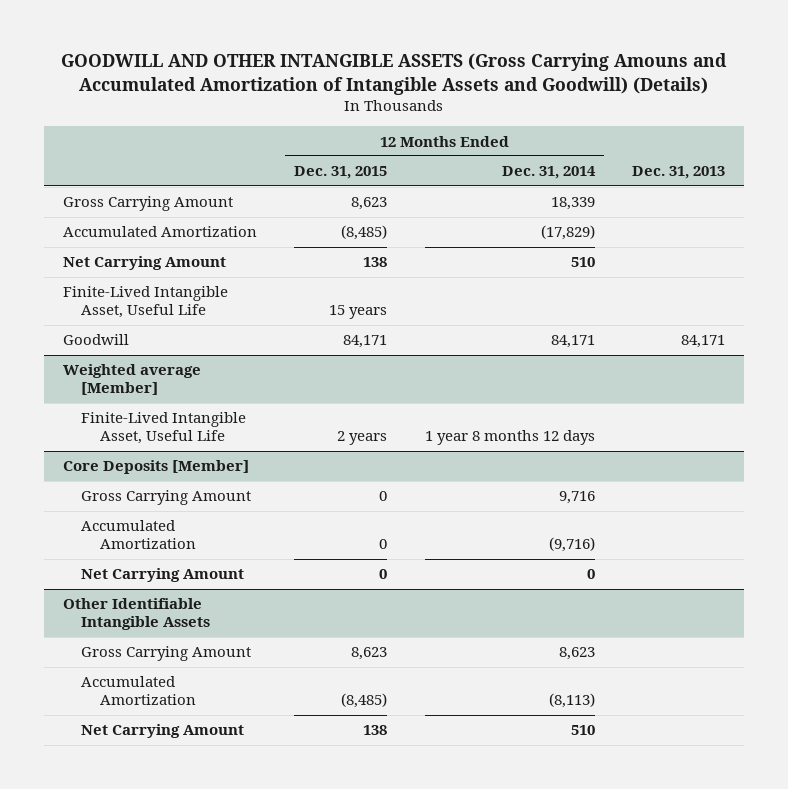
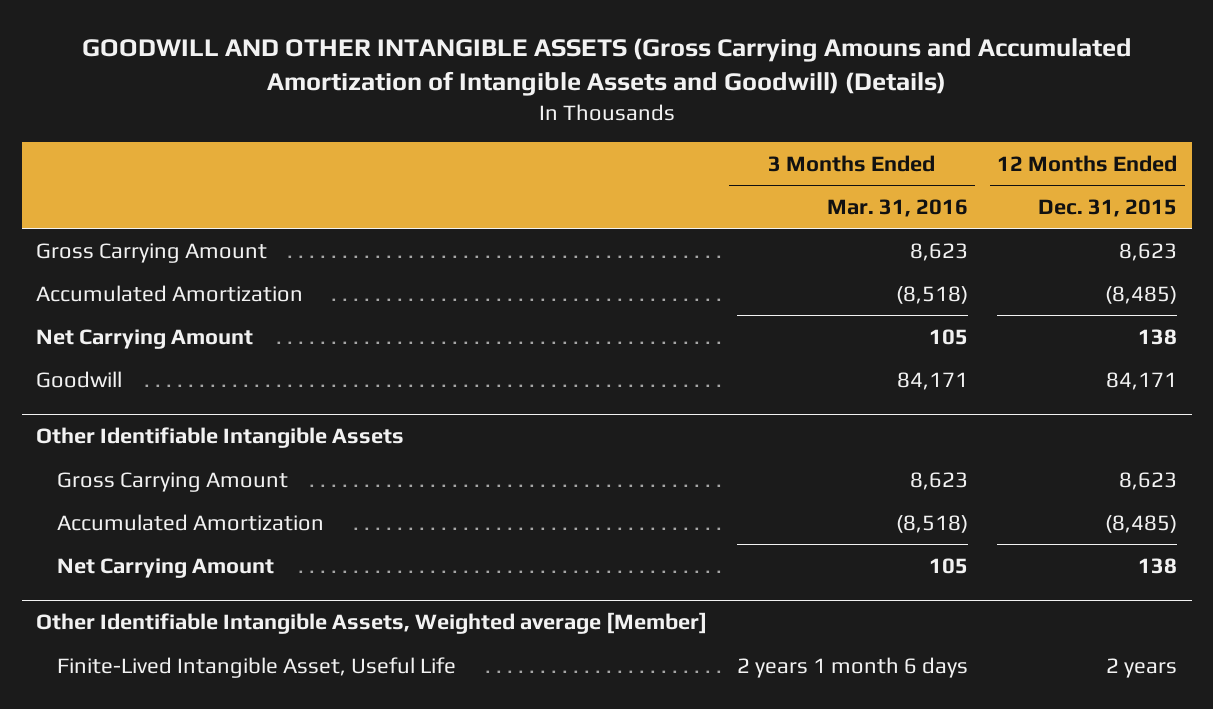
- | 12 Months Ended Dec. 31, 2015 | 12 Months Ended Dec. 31, 2014 | Dec. 31, 2013
+ | 3 Months Ended Mar. 31, 2016 | 12 Months Ended Dec. 31, 2015
- Finite-Lived Intangible Asset, Useful Life | 15 years | |
- Weighted average [Member]
- Finite-Lived Intangible Asset, Useful Life | 2 years | 1 year 8 months 12 days |
- Core Deposits [Member]
- Gross Carrying Amount | 0 | 9,716 |
- Accumulated Amortization | 0 | (9,716) |
- Net Carrying Amount | 0 | 0 |
+ Other Identifiable Intangible Assets, Weighted average [Member]
+ Finite-Lived Intangible Asset, Useful Life | 2 years 1 month 6 days | 2 years

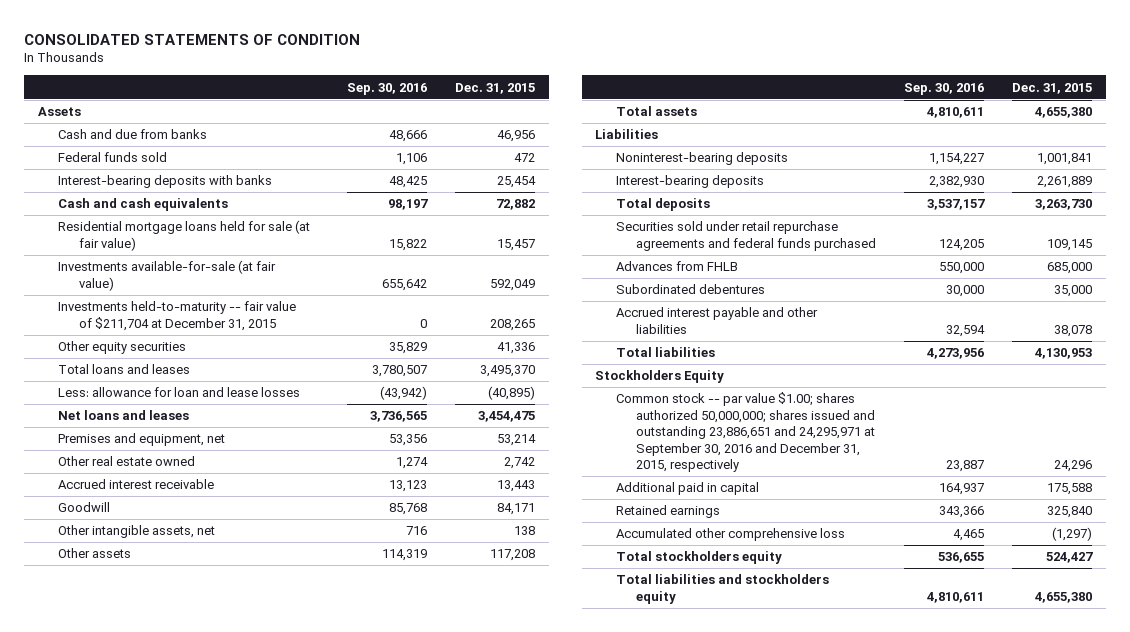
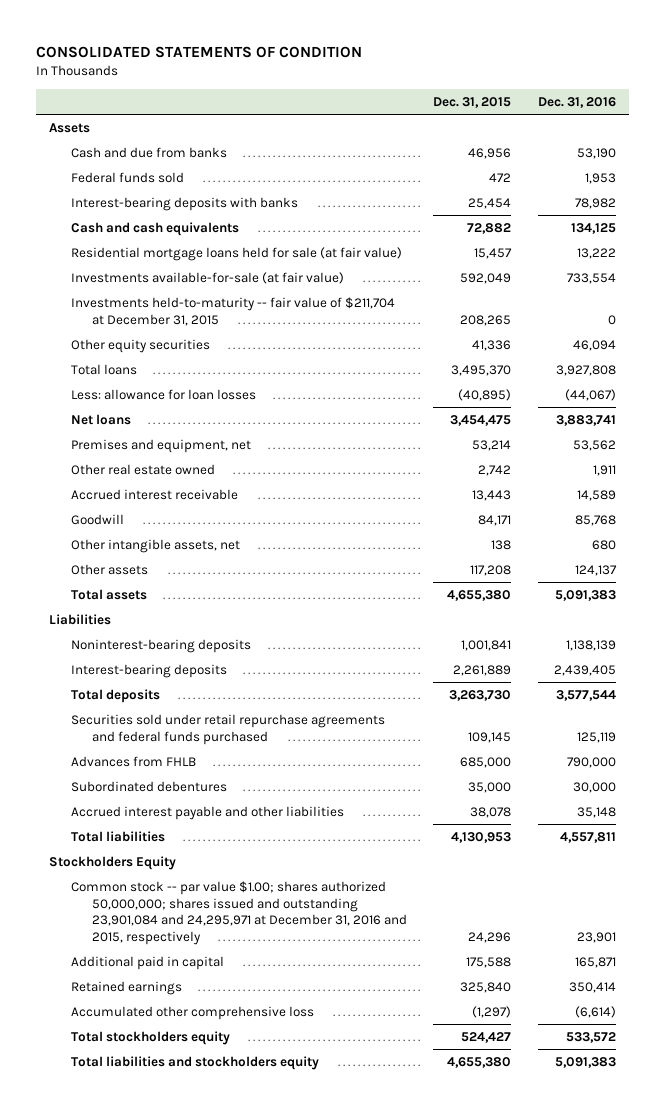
- | Sep. 30, 2016 | Dec. 31, 2015
+ | Dec. 31, 2015 | Dec. 31, 2016
- Total loans and leases | 3,780,507 | 3,495,370
- Less: allowance for loan and lease losses | (43,942) | (40,895)
- Net loans and leases | 3,736,565 | 3,454,475
+ Total loans | 3,495,370 | 3,927,808
+ Less: allowance for loan losses | (40,895) | (44,067)
+ Net loans | 3,454,475 | 3,883,741
- Common stock -- par value $1.00; shares authorized 50,000,000; shares issued and outstanding 23,886,651 and 24,295,971 at September 30, 2016 and December 31, 2015, respectively | 23,887 | 24,296
+ Common stock -- par value $1.00; shares authorized 50,000,000; shares issued and outstanding 23,901,084 and 24,295,971 at December 31, 2016 and 2015, respectively | 24,296 | 23,901

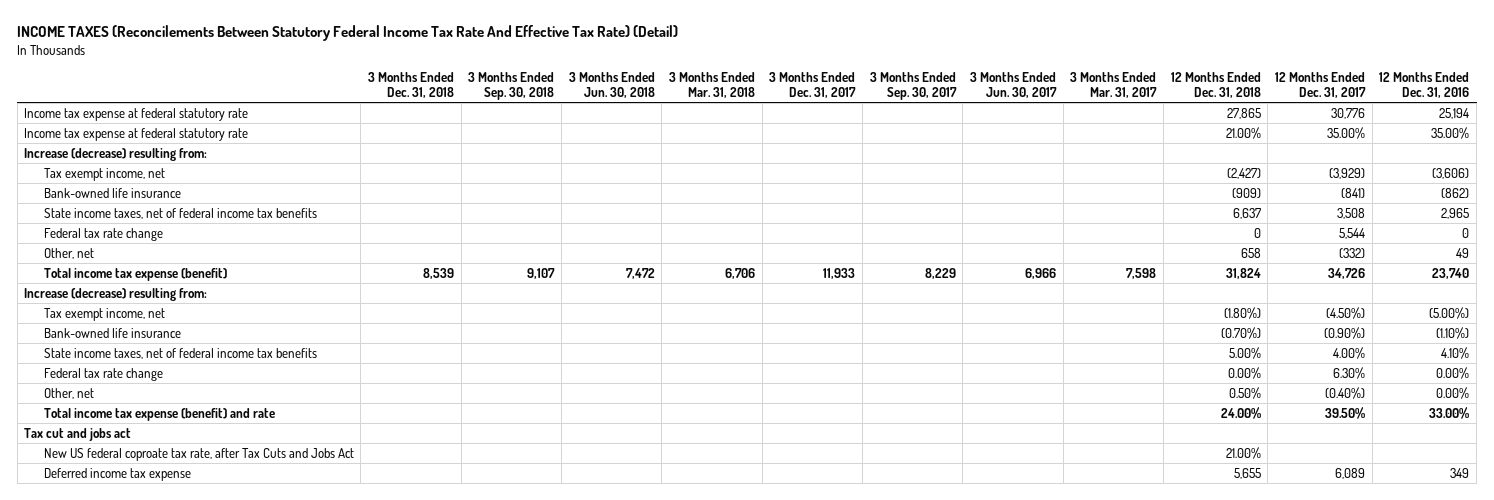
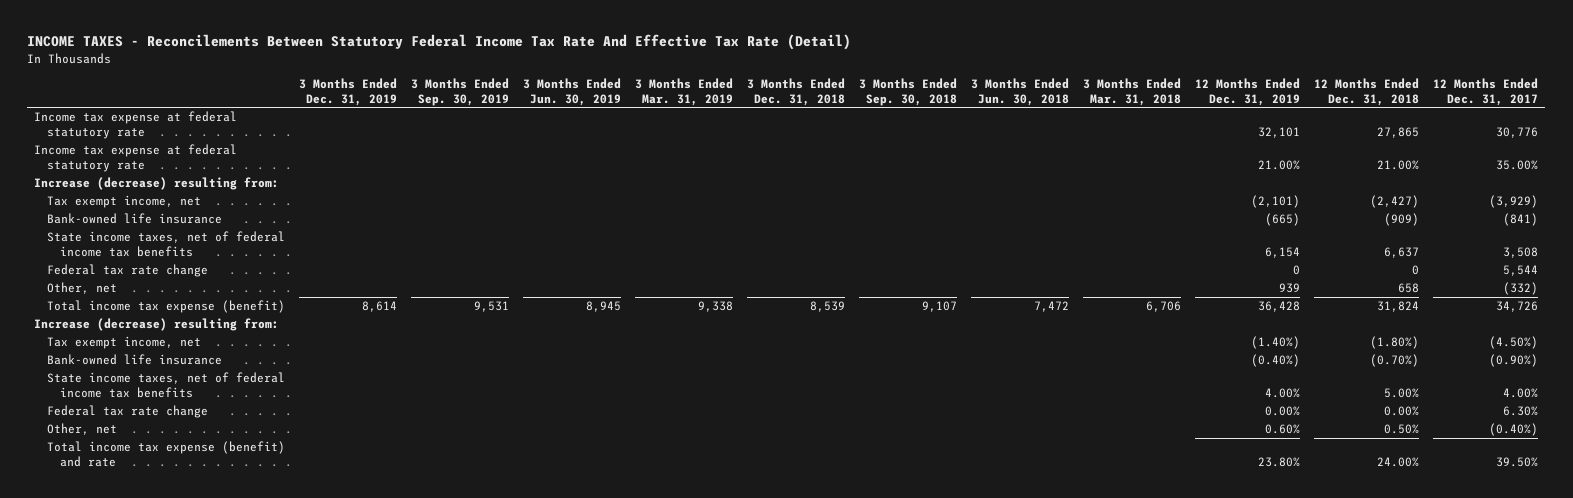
- INCOME TAXES (Reconcilements Between Statutory Federal Income Tax Rate And Effective Tax Rate) (Detail)
+ INCOME TAXES - Reconcilements Between Statutory Federal Income Tax Rate And Effective Tax Rate (Detail)
- | 3 Months Ended Dec. 31, 2018 | 3 Months Ended Sep. 30, 2018 | 3 Months Ended Jun. 30, 2018 | 3 Months Ended Mar. 31, 2018 | 3 Months Ended Dec. 31, 2017 | 3 Months Ended Sep. 30, 2017 | 3 Months Ended Jun. 30, 2017 | 3 Months Ended Mar. 31, 2017 | 12 Months Ended Dec. 31, 2018 | 12 Months Ended Dec. 31, 2017 | 12 Months Ended Dec. 31, 2016
+ | 3 Months Ended Dec. 31, 2019 | 3 Months Ended Sep. 30, 2019 | 3 Months Ended Jun. 30, 2019 | 3 Months Ended Mar. 31, 2019 | 3 Months Ended Dec. 31, 2018 | 3 Months Ended Sep. 30, 2018 | 3 Months Ended Jun. 30, 2018 | 3 Months Ended Mar. 31, 2018 | 12 Months Ended Dec. 31, 2019 | 12 Months Ended Dec. 31, 2018 | 12 Months Ended Dec. 31, 2017
- Tax cut and jobs act
- New US federal coproate tax rate, after Tax Cuts and Jobs Act | | | | | | | | | 21.00% | |
- Deferred income tax expense | | | | | | | | | 5,655 | 6,089 | 349

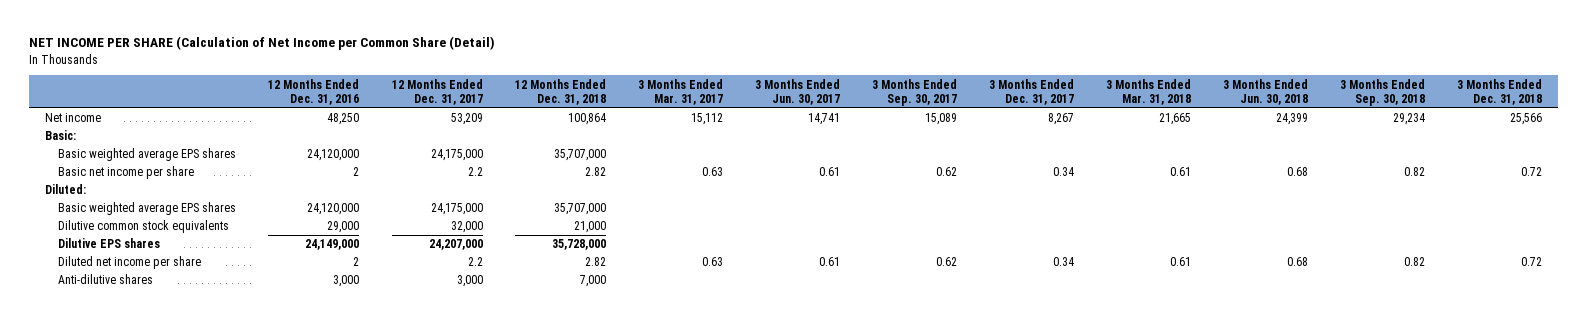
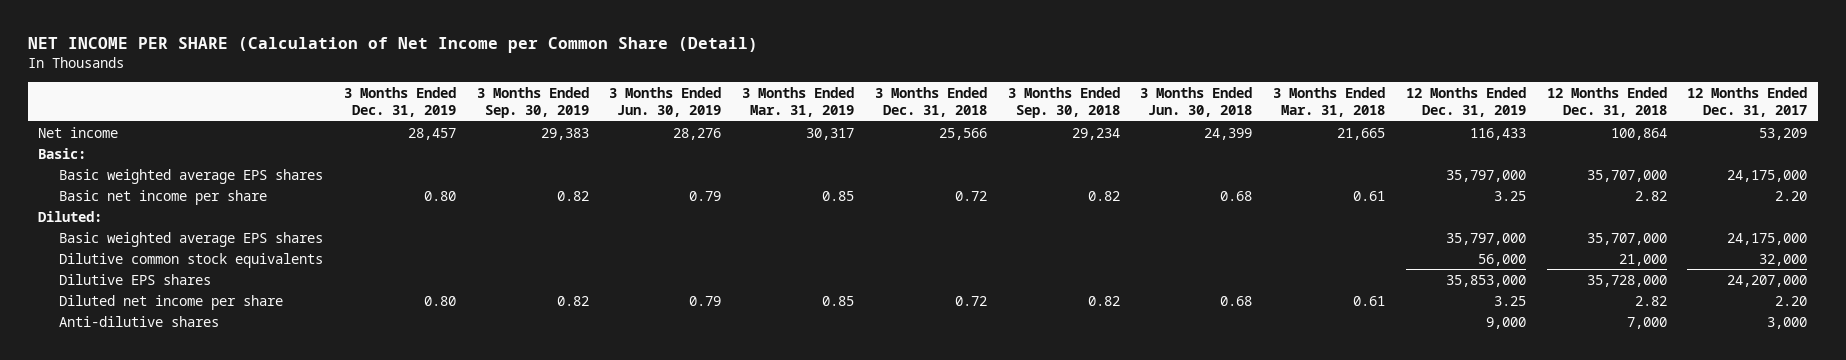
- | 12 Months Ended Dec. 31, 2016 | 12 Months Ended Dec. 31, 2017 | 12 Months Ended Dec. 31, 2018 | 3 Months Ended Mar. 31, 2017 | 3 Months Ended Jun. 30, 2017 | 3 Months Ended Sep. 30, 2017 | 3 Months Ended Dec. 31, 2017 | 3 Months Ended Mar. 31, 2018 | 3 Months Ended Jun. 30, 2018 | 3 Months Ended Sep. 30, 2018 | 3 Months Ended Dec. 31, 2018
+ | 3 Months Ended Dec. 31, 2019 | 3 Months Ended Sep. 30, 2019 | 3 Months Ended Jun. 30, 2019 | 3 Months Ended Mar. 31, 2019 | 3 Months Ended Dec. 31, 2018 | 3 Months Ended Sep. 30, 2018 | 3 Months Ended Jun. 30, 2018 | 3 Months Ended Mar. 31, 2018 | 12 Months Ended Dec. 31, 2019 | 12 Months Ended Dec. 31, 2018 | 12 Months Ended Dec. 31, 2017
- Basic net income per share | 2 | 2.2 | 2.82 | 0.63 | 0.61 | 0.62 | 0.34 | 0.61 | 0.68 | 0.82 | 0.72
+ Basic net income per share | 0.80 | 0.82 | 0.79 | 0.85 | 0.72 | 0.82 | 0.68 | 0.61 | 3.25 | 2.82 | 2.20
- Diluted net income per share | 2 | 2.2 | 2.82 | 0.63 | 0.61 | 0.62 | 0.34 | 0.61 | 0.68 | 0.82 | 0.72
+ Diluted net income per share | 0.80 | 0.82 | 0.79 | 0.85 | 0.72 | 0.82 | 0.68 | 0.61 | 3.25 | 2.82 | 2.20

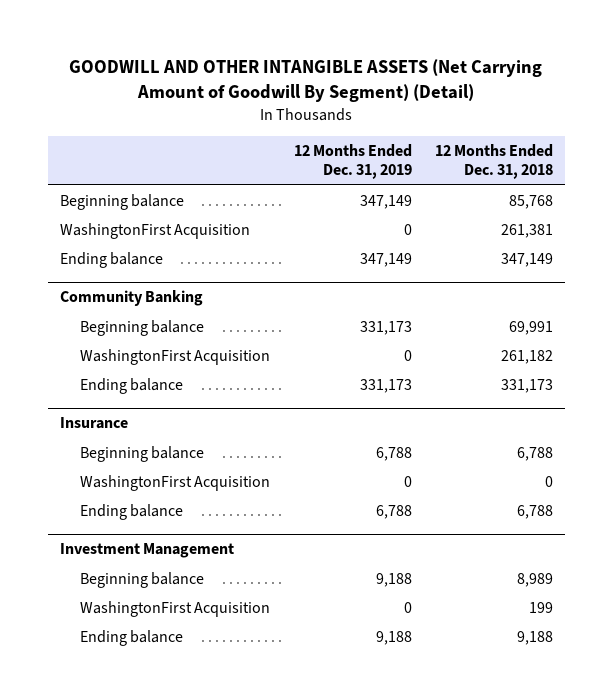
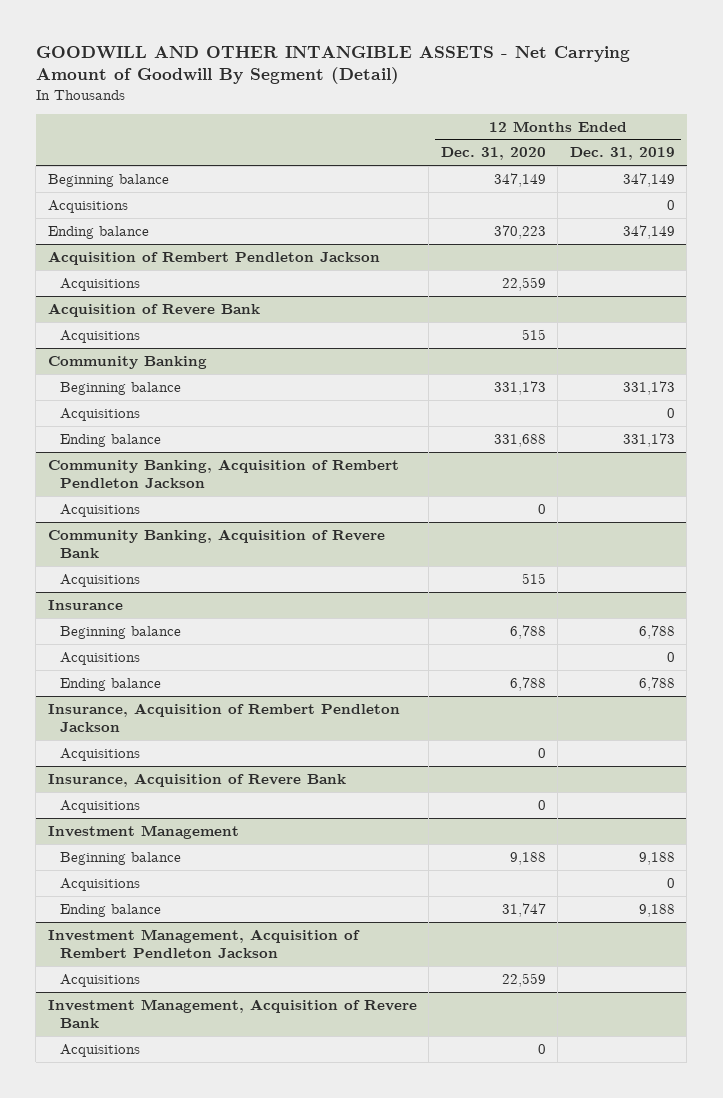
- GOODWILL AND OTHER INTANGIBLE ASSETS (Net Carrying Amount of Goodwill By Segment) (Detail)
+ GOODWILL AND OTHER INTANGIBLE ASSETS - Net Carrying Amount of Goodwill By Segment (Detail)
- | 12 Months Ended Dec. 31, 2019 | 12 Months Ended Dec. 31, 2018
+ | 12 Months Ended Dec. 31, 2020 | 12 Months Ended Dec. 31, 2019
- WashingtonFirst Acquisition | 0 | 261,381
+ Acquisitions | | 0
+ Acquisition of Rembert Pendleton Jackson
+ Acquisitions | 22,559 |
+ Acquisition of Revere Bank
+ Acquisitions | 515 |
@ Community Banking
- WashingtonFirst Acquisition | 0 | 261,182
+ Acquisitions | | 0
+ Community Banking, Acquisition of Rembert Pendleton Jackson
+ Acquisitions | 0 |
+ Community Banking, Acquisition of Revere Bank
+ Acquisitions | 515 |
@ Insurance
- WashingtonFirst Acquisition | 0 | 0
+ Acquisitions | | 0
+ Insurance, Acquisition of Rembert Pendleton Jackson
+ Acquisitions | 0 |
+ Insurance, Acquisition of Revere Bank
+ Acquisitions | 0 |
@ Investment Management
- WashingtonFirst Acquisition | 0 | 199
+ Acquisitions | | 0
+ Investment Management, Acquisition of Rembert Pendleton Jackson
+ Acquisitions | 22,559 |
+ Investment Management, Acquisition of Revere Bank
+ Acquisitions | 0 |

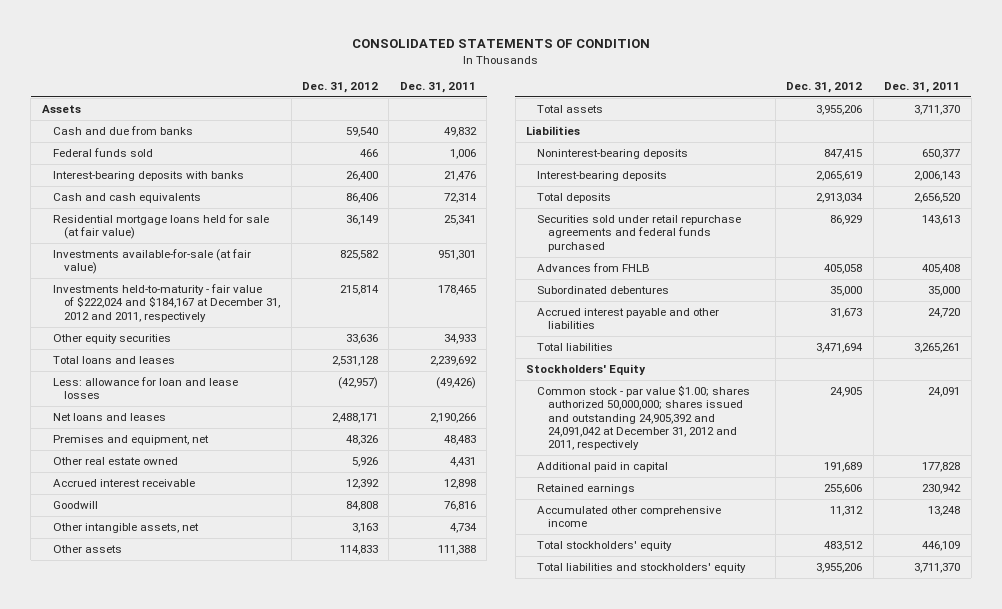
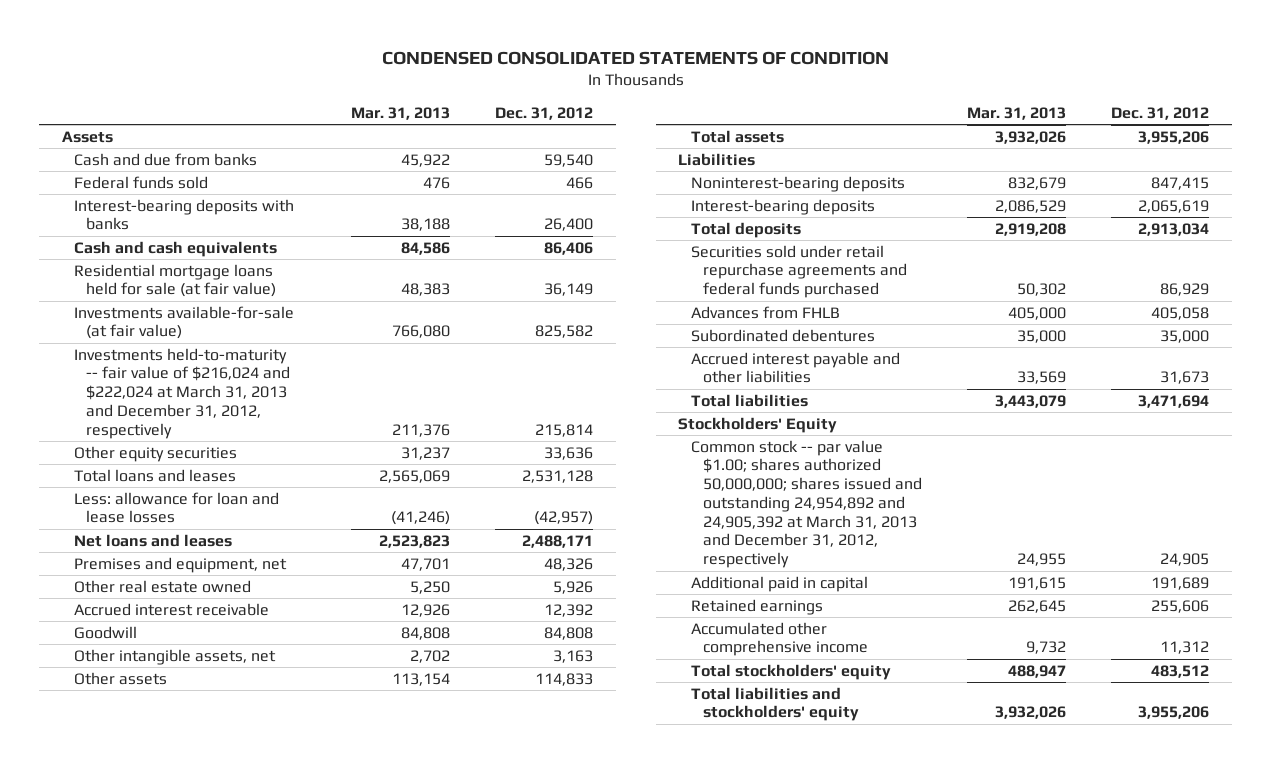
- CONSOLIDATED STATEMENTS OF CONDITION
+ CONDENSED CONSOLIDATED STATEMENTS OF CONDITION
- | Dec. 31, 2012 | Dec. 31, 2011
+ | Mar. 31, 2013 | Dec. 31, 2012
- Investments held-to-maturity - fair value of $222,024 and $184,167 at December 31, 2012 and 2011, respectively | 215,814 | 178,465
+ Investments held-to-maturity -- fair value of $216,024 and $222,024 at March 31, 2013 and December 31, 2012, respectively | 211,376 | 215,814
- Common stock - par value $1.00; shares authorized 50,000,000; shares issued and outstanding 24,905,392 and 24,091,042 at December 31, 2012 and 2011, respectively | 24,905 | 24,091
+ Common stock -- par value $1.00; shares authorized 50,000,000; shares issued and outstanding 24,954,892 and 24,905,392 at March 31, 2013 and December 31, 2012, respectively | 24,955 | 24,905

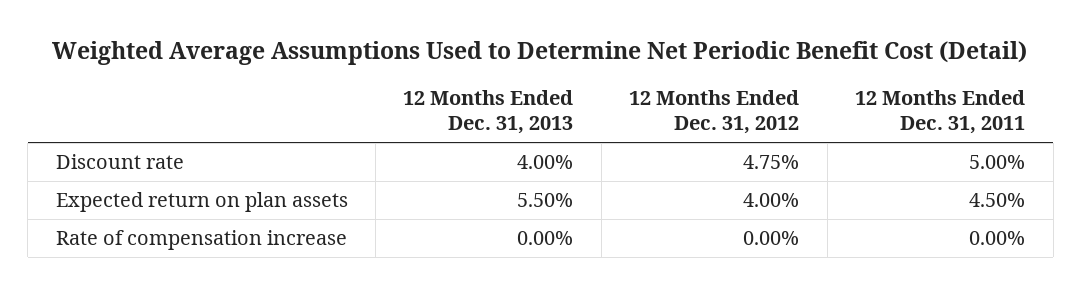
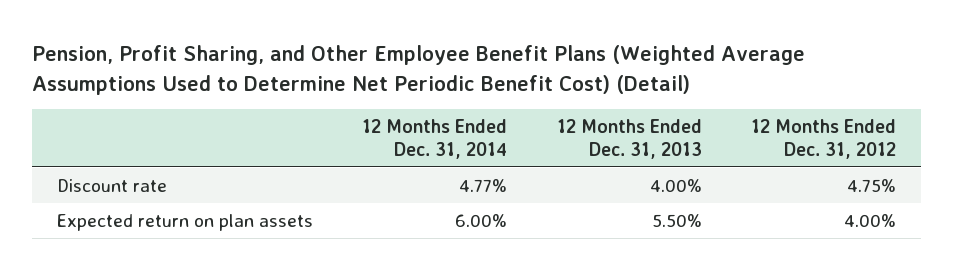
- Weighted Average Assumptions Used to Determine Net Periodic Benefit Cost (Detail)
+ Pension, Profit Sharing, and Other Employee Benefit Plans (Weighted Average Assumptions Used to Determine Net Periodic Benefit Cost) (Detail)
- | 12 Months Ended Dec. 31, 2013 | 12 Months Ended Dec. 31, 2012 | 12 Months Ended Dec. 31, 2011
+ | 12 Months Ended Dec. 31, 2014 | 12 Months Ended Dec. 31, 2013 | 12 Months Ended Dec. 31, 2012
- Rate of compensation increase | 0.00% | 0.00% | 0.00%

